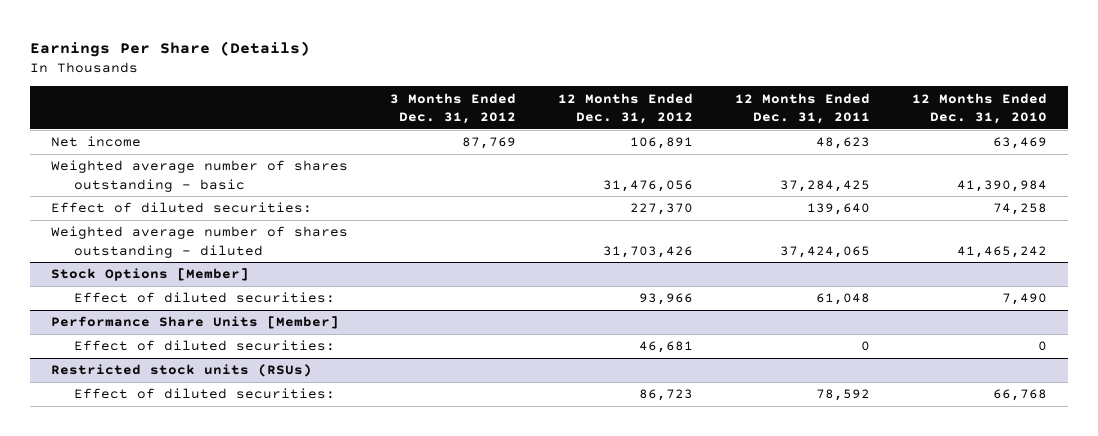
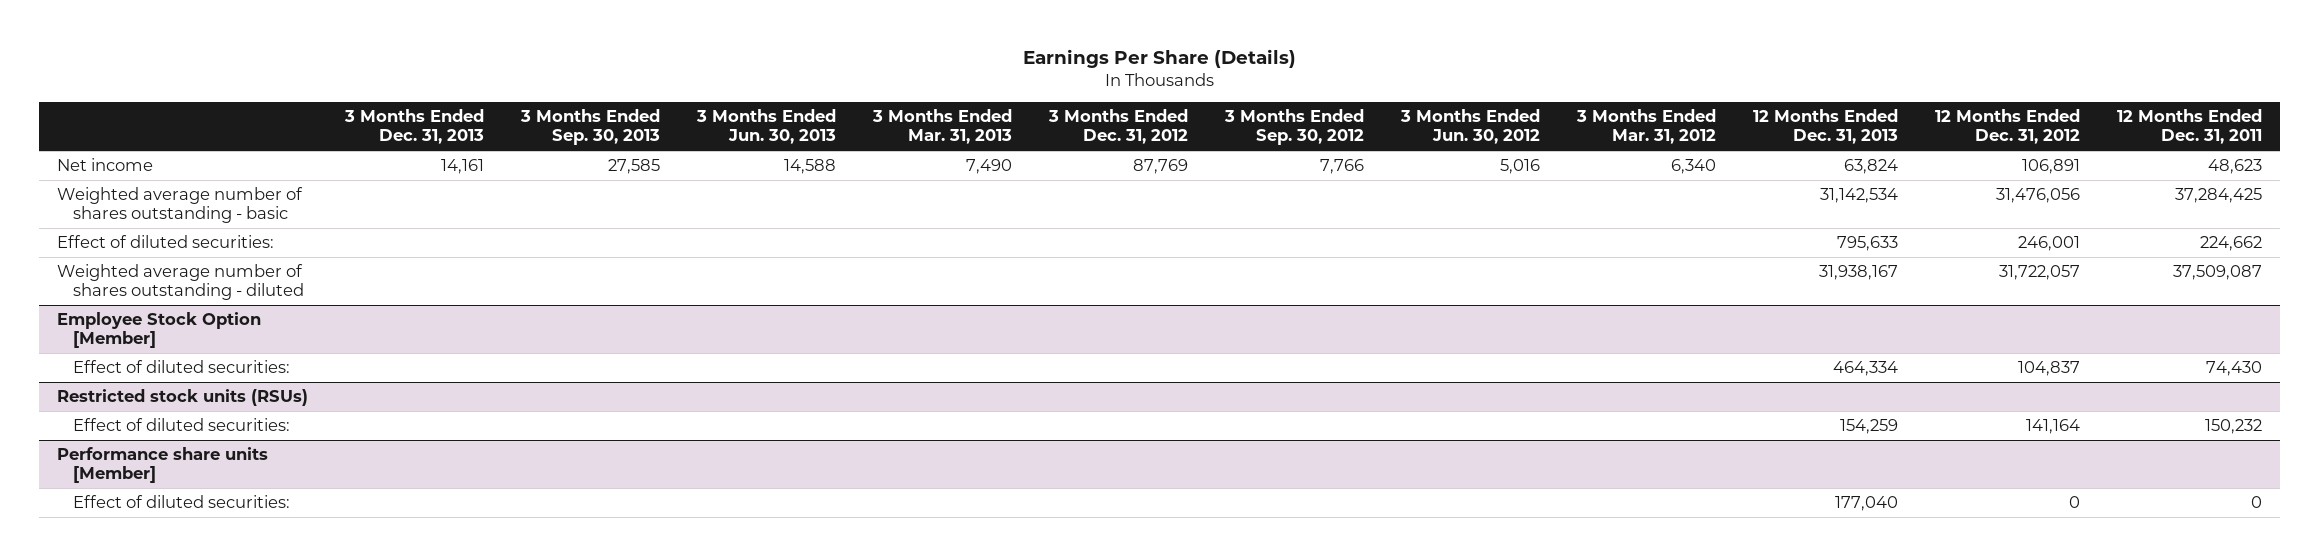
- | 3 Months Ended Dec. 31, 2012 | 12 Months Ended Dec. 31, 2012 | 12 Months Ended Dec. 31, 2011 | 12 Months Ended Dec. 31, 2010
+ | 3 Months Ended Dec. 31, 2013 | 3 Months Ended Sep. 30, 2013 | 3 Months Ended Jun. 30, 2013 | 3 Months Ended Mar. 31, 2013 | 3 Months Ended Dec. 31, 2012 | 3 Months Ended Sep. 30, 2012 | 3 Months Ended Jun. 30, 2012 | 3 Months Ended Mar. 31, 2012 | 12 Months Ended Dec. 31, 2013 | 12 Months Ended Dec. 31, 2012 | 12 Months Ended Dec. 31, 2011
- Effect of diluted securities: | | 227,370 | 139,640 | 74,258
- Weighted average number of shares outstanding - diluted | | 31,703,426 | 37,424,065 | 41,465,242
- Stock Options [Member]
- Effect of diluted securities: | | 93,966 | 61,048 | 7,490
- Performance Share Units [Member]
- Effect of diluted securities: | | 46,681 | 0 | 0
+ Effect of diluted securities: | | | | | | | | | 795,633 | 246,001 | 224,662
+ Weighted average number of shares outstanding - diluted | | | | | | | | | 31,938,167 | 31,722,057 | 37,509,087
+ Employee Stock Option [Member]
+ Effect of diluted securities: | | | | | | | | | 464,334 | 104,837 | 74,430
@ Restricted stock units (RSUs)
- Effect of diluted securities: | | 86,723 | 78,592 | 66,768
+ Effect of diluted securities: | | | | | | | | | 154,259 | 141,164 | 150,232
+ Performance share units [Member]
+ Effect of diluted securities: | | | | | | | | | 177,040 | 0 | 0

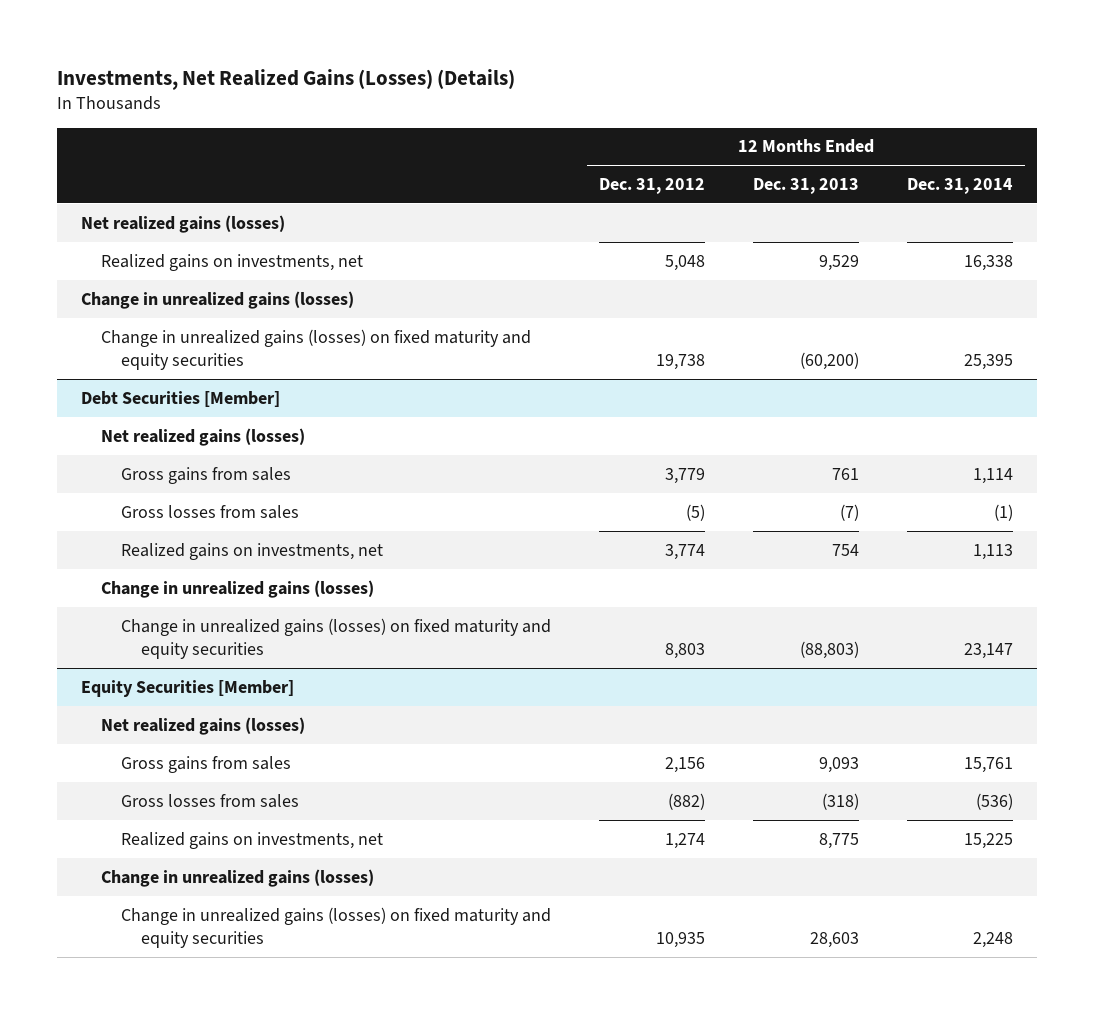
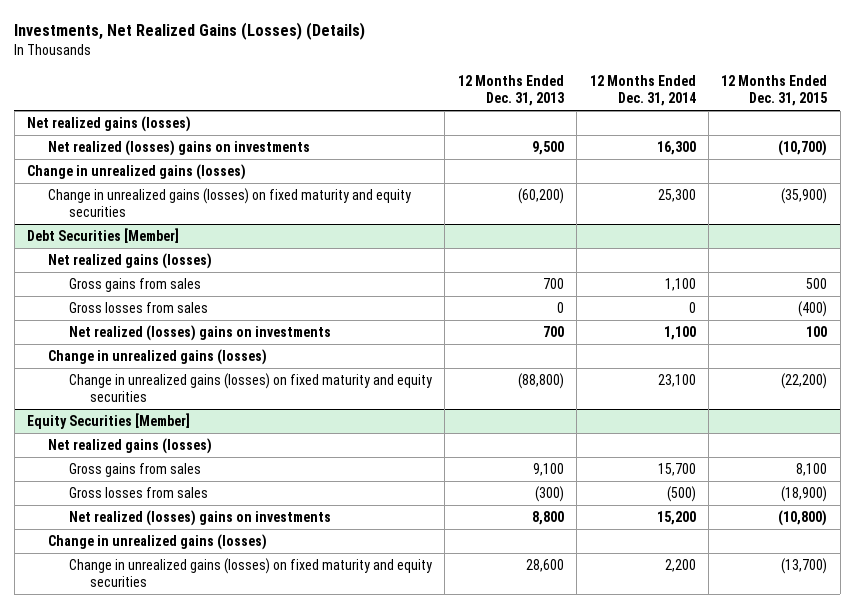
- | 12 Months Ended Dec. 31, 2012 | 12 Months Ended Dec. 31, 2013 | 12 Months Ended Dec. 31, 2014
+ | 12 Months Ended Dec. 31, 2013 | 12 Months Ended Dec. 31, 2014 | 12 Months Ended Dec. 31, 2015
- Realized gains on investments, net | 5,048 | 9,529 | 16,338
+ Net realized (losses) gains on investments | 9,500 | 16,300 | (10,700)
- Change in unrealized gains (losses) on fixed maturity and equity securities | 19,738 | (60,200) | 25,395
+ Change in unrealized gains (losses) on fixed maturity and equity securities | (60,200) | 25,300 | (35,900)
@ Debt Securities [Member]
- Gross gains from sales | 3,779 | 761 | 1,114
- Gross losses from sales | (5) | (7) | (1)
- Realized gains on investments, net | 3,774 | 754 | 1,113
+ Gross gains from sales | 700 | 1,100 | 500
+ Gross losses from sales | 0 | 0 | (400)
+ Net realized (losses) gains on investments | 700 | 1,100 | 100
- Change in unrealized gains (losses) on fixed maturity and equity securities | 8,803 | (88,803) | 23,147
+ Change in unrealized gains (losses) on fixed maturity and equity securities | (88,800) | 23,100 | (22,200)
@ Equity Securities [Member]
- Gross gains from sales | 2,156 | 9,093 | 15,761
- Gross losses from sales | (882) | (318) | (536)
- Realized gains on investments, net | 1,274 | 8,775 | 15,225
+ Gross gains from sales | 9,100 | 15,700 | 8,100
+ Gross losses from sales | (300) | (500) | (18,900)
+ Net realized (losses) gains on investments | 8,800 | 15,200 | (10,800)
- Change in unrealized gains (losses) on fixed maturity and equity securities | 10,935 | 28,603 | 2,248
+ Change in unrealized gains (losses) on fixed maturity and equity securities | 28,600 | 2,200 | (13,700)

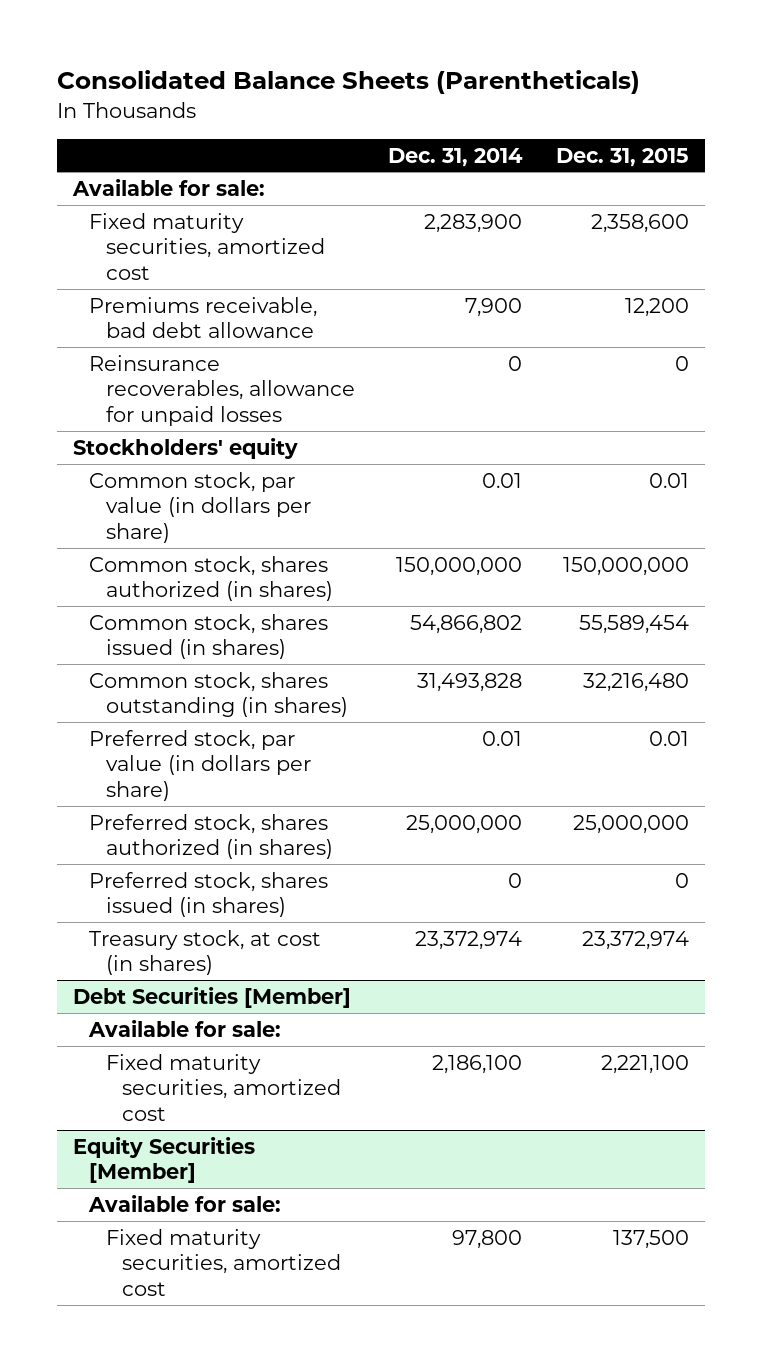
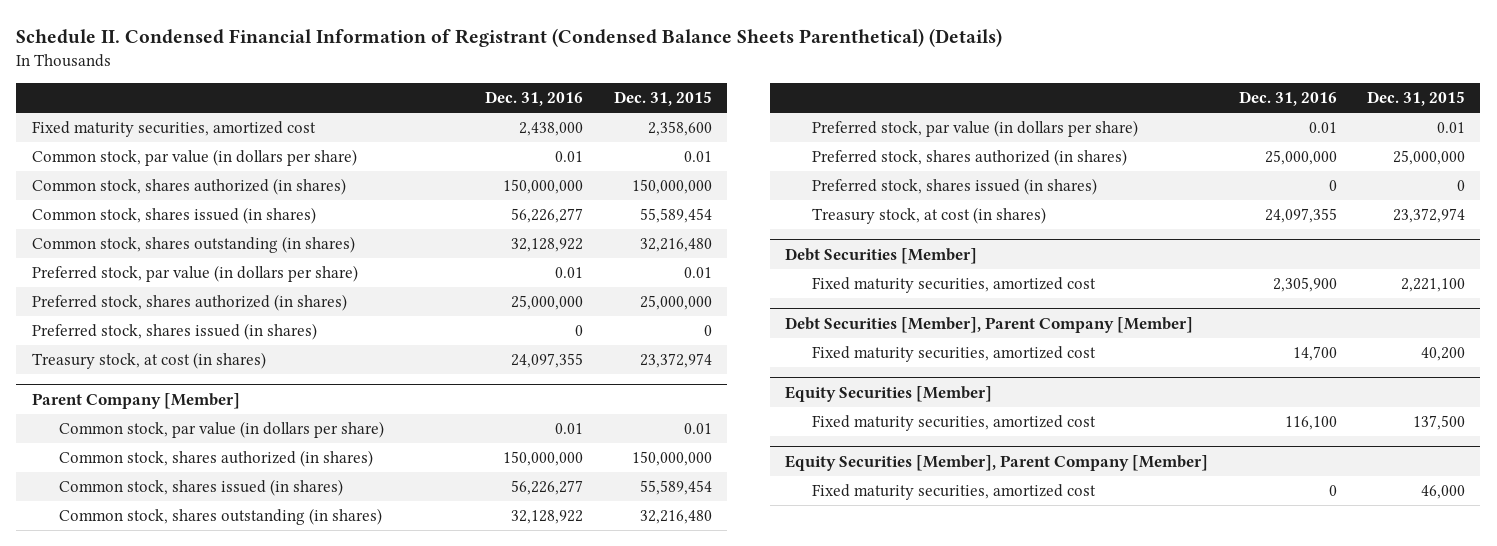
- Consolidated Balance Sheets (Parentheticals)
+ Schedule II. Condensed Financial Information of Registrant (Condensed Balance Sheets Parenthetical) (Details)
- | Dec. 31, 2014 | Dec. 31, 2015
+ | Dec. 31, 2016 | Dec. 31, 2015
- Available for sale:
- Premiums receivable, bad debt allowance | 7,900 | 12,200
- Reinsurance recoverables, allowance for unpaid losses | 0 | 0
- Stockholders' equity
+ Parent Company [Member]
+ Common stock, par value (in dollars per share) | 0.01 | 0.01
+ Common stock, shares authorized (in shares) | 150,000,000 | 150,000,000
+ Common stock, shares issued (in shares) | 56,226,277 | 55,589,454
+ Common stock, shares outstanding (in shares) | 32,128,922 | 32,216,480
+ Preferred stock, par value (in dollars per share) | 0.01 | 0.01
+ Preferred stock, shares authorized (in shares) | 25,000,000 | 25,000,000
+ Preferred stock, shares issued (in shares) | 0 | 0
+ Treasury stock, at cost (in shares) | 24,097,355 | 23,372,974
@ Debt Securities [Member]
- Available for sale:
+ Debt Securities [Member], Parent Company [Member]
+ Fixed maturity securities, amortized cost | 14,700 | 40,200
@ Equity Securities [Member]
- Available for sale:
+ Equity Securities [Member], Parent Company [Member]
+ Fixed maturity securities, amortized cost | 0 | 46,000

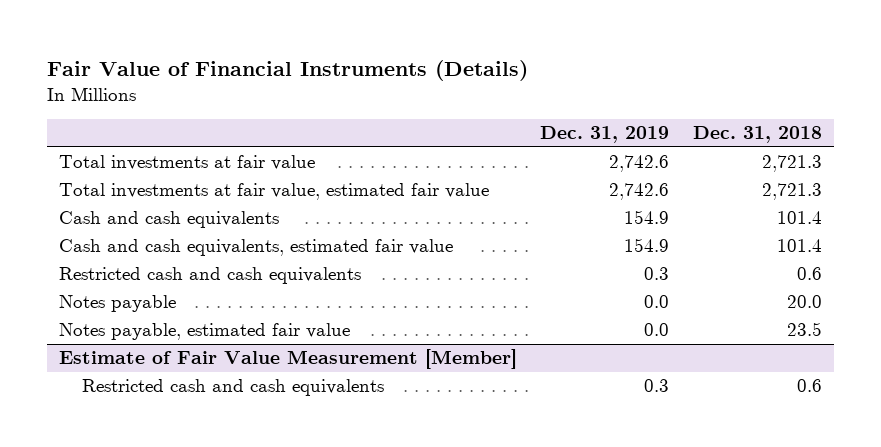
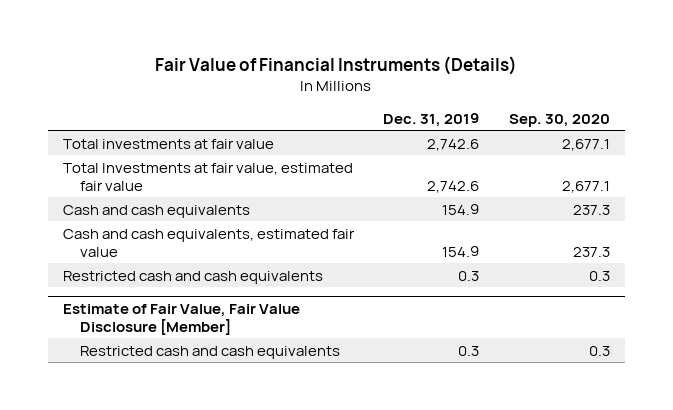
- | Dec. 31, 2019 | Dec. 31, 2018
+ | Dec. 31, 2019 | Sep. 30, 2020
- Total investments at fair value, estimated fair value | 2,742.6 | 2,721.3
+ Total Investments at fair value, estimated fair value | 2,742.6 | 2,677.1
- Notes payable | 0.0 | 20.0
- Notes payable, estimated fair value | 0.0 | 23.5
- Estimate of Fair Value Measurement [Member]
+ Estimate of Fair Value, Fair Value Disclosure [Member]

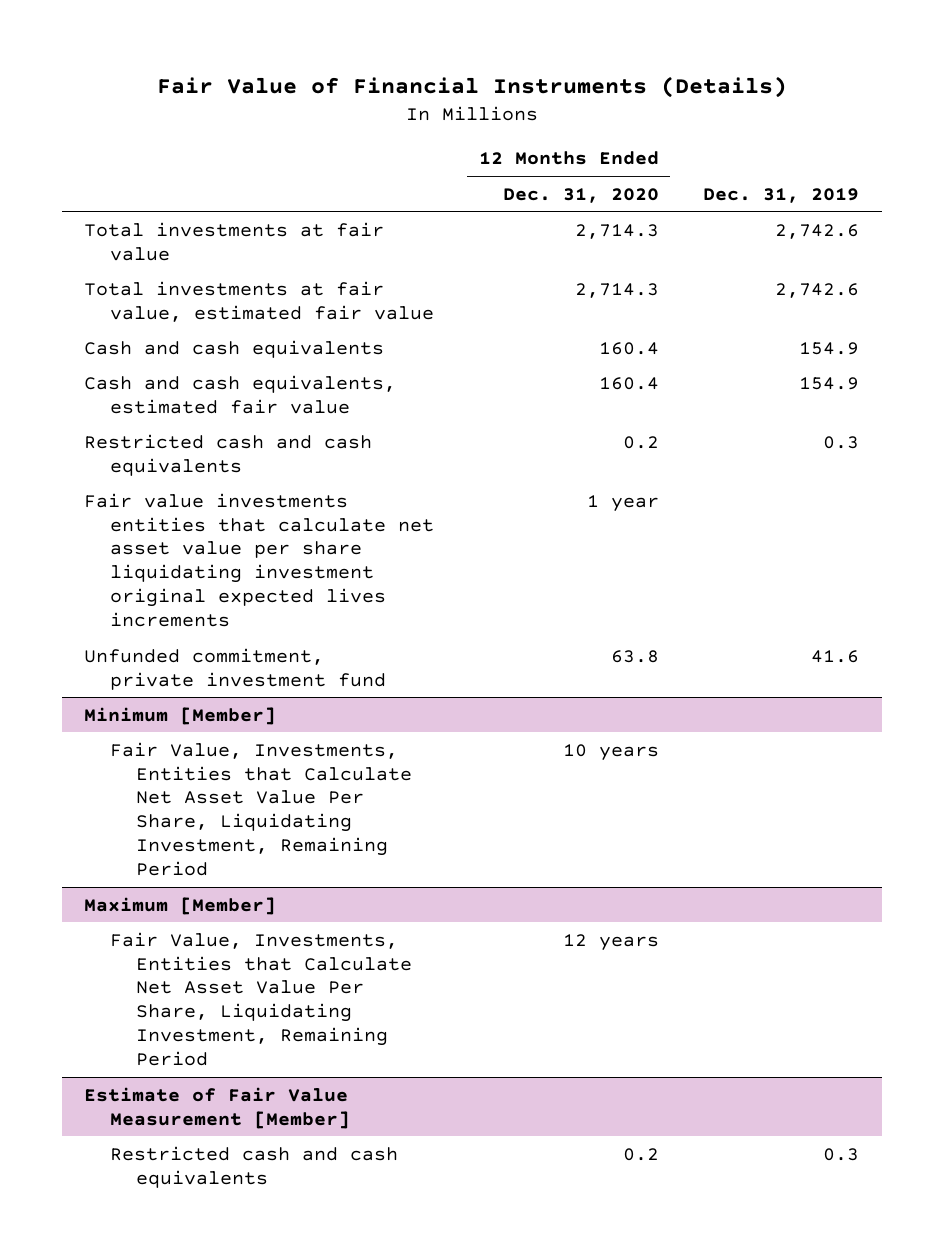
- | Dec. 31, 2019 | Sep. 30, 2020
+ | 12 Months Ended Dec. 31, 2020 | Dec. 31, 2019
- Total Investments at fair value, estimated fair value | 2,742.6 | 2,677.1
+ Total investments at fair value, estimated fair value | 2,714.3 | 2,742.6
- Estimate of Fair Value, Fair Value Disclosure [Member]
+ Fair value investments entities that calculate net asset value per share liquidating investment original expected lives increments | 1 year |
+ Unfunded commitment, private investment fund | 63.8 | 41.6
+ Minimum [Member]
+ Fair Value, Investments, Entities that Calculate Net Asset Value Per Share, Liquidating Investment, Remaining Period | 10 years |
+ Maximum [Member]
+ Fair Value, Investments, Entities that Calculate Net Asset Value Per Share, Liquidating Investment, Remaining Period | 12 years |
+ Estimate of Fair Value Measurement [Member]

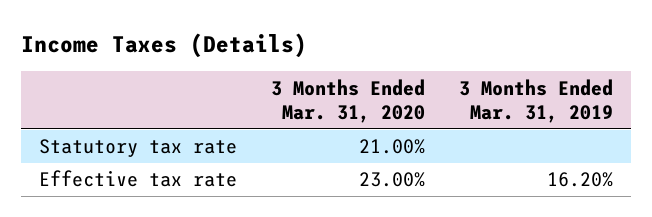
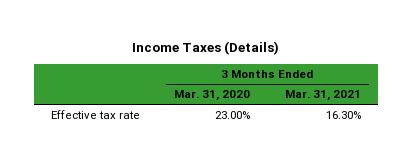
- | 3 Months Ended Mar. 31, 2020 | 3 Months Ended Mar. 31, 2019
+ | 3 Months Ended Mar. 31, 2020 | 3 Months Ended Mar. 31, 2021
- Statutory tax rate | 21.00% |

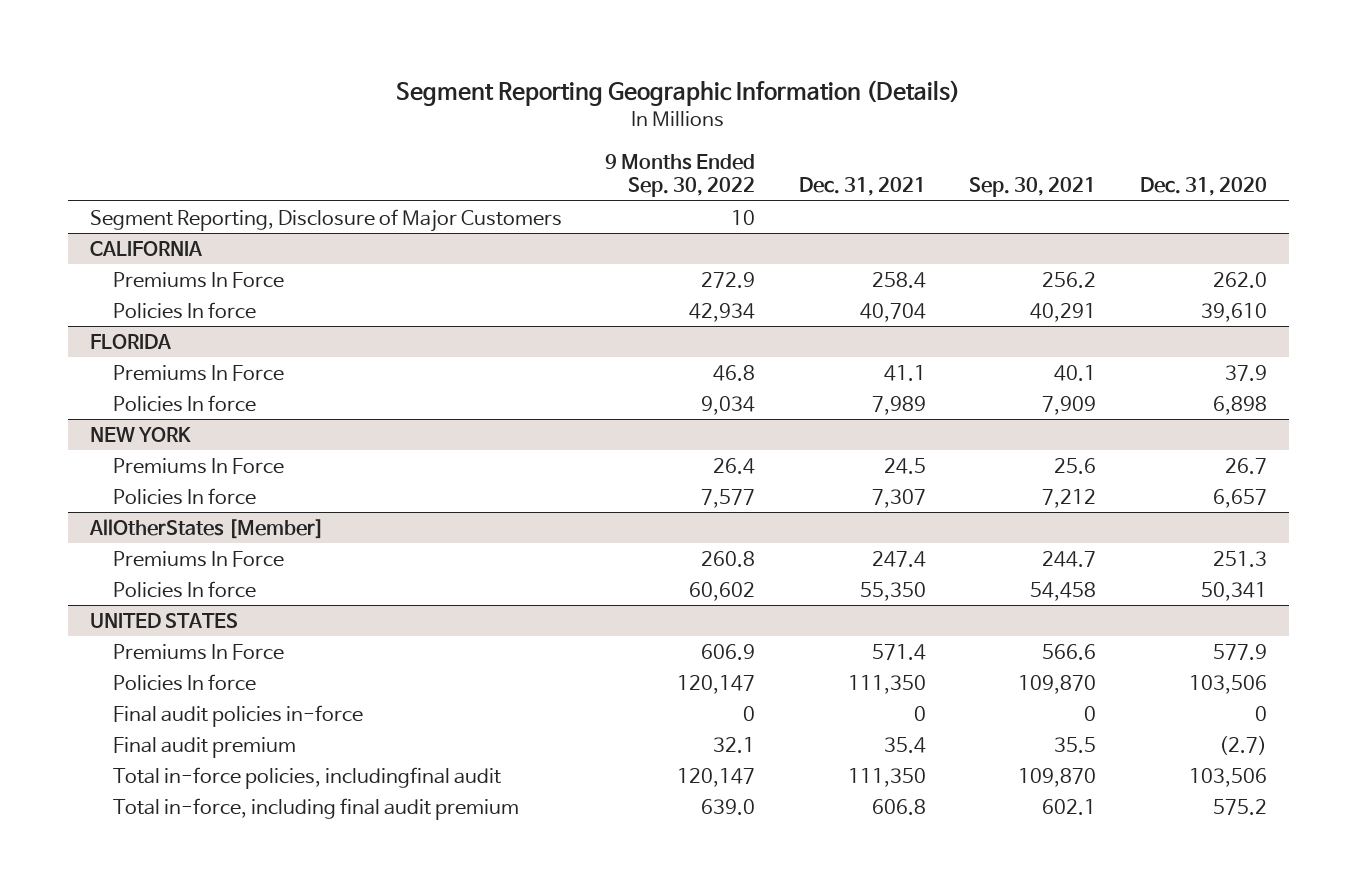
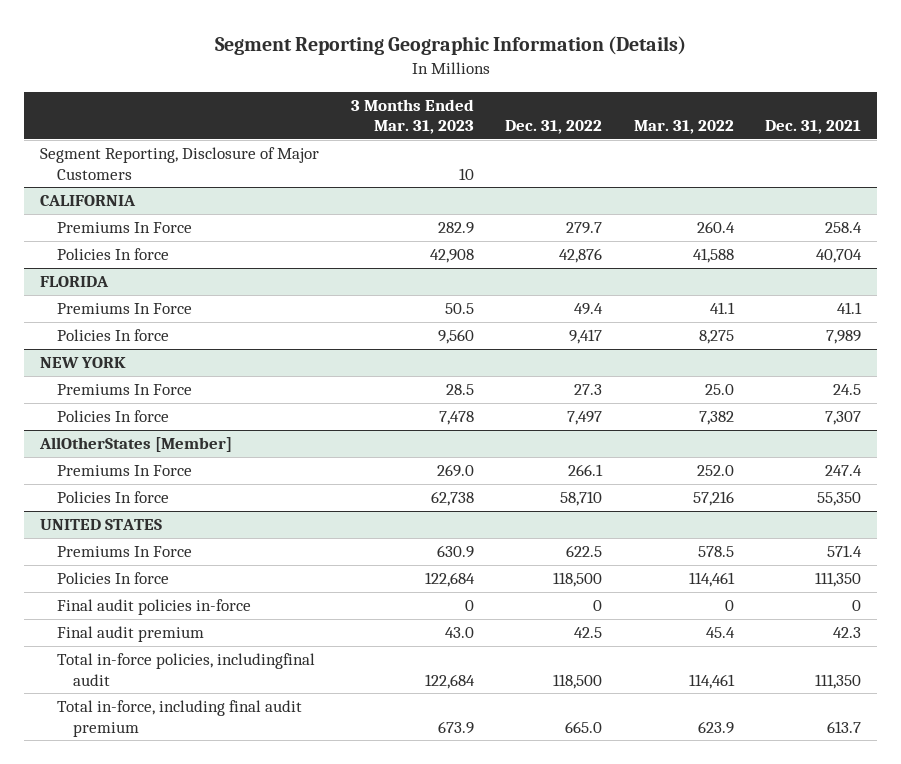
- | 9 Months Ended Sep. 30, 2022 | Dec. 31, 2021 | Sep. 30, 2021 | Dec. 31, 2020
+ | 3 Months Ended Mar. 31, 2023 | Dec. 31, 2022 | Mar. 31, 2022 | Dec. 31, 2021
@ UNITED STATES
- Final audit premium | 32.1 | 35.4 | 35.5 | (2.7)
+ Final audit premium | 43.0 | 42.5 | 45.4 | 42.3
- Total in-force, including final audit premium | 639.0 | 606.8 | 602.1 | 575.2
+ Total in-force, including final audit premium | 673.9 | 665.0 | 623.9 | 613.7

